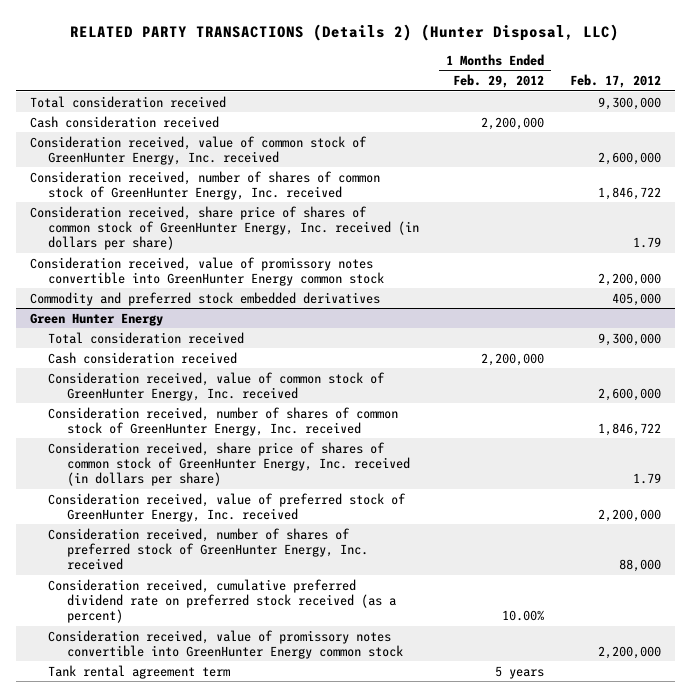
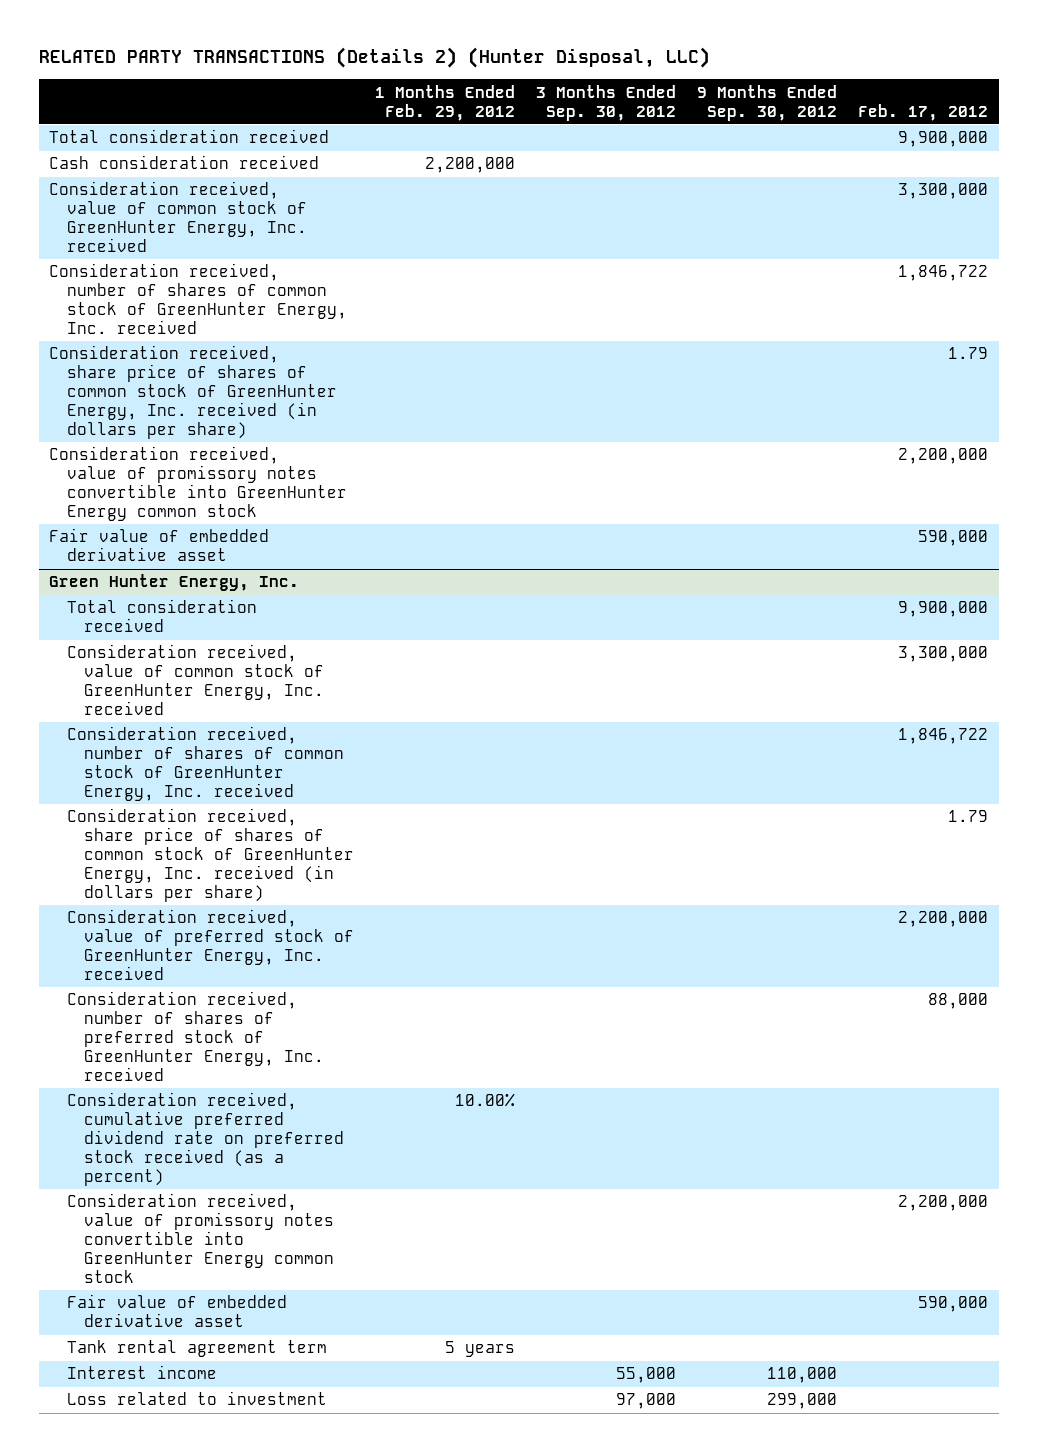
- | 1 Months Ended Feb. 29, 2012 | Feb. 17, 2012
+ | 1 Months Ended Feb. 29, 2012 | 3 Months Ended Sep. 30, 2012 | 9 Months Ended Sep. 30, 2012 | Feb. 17, 2012
- Total consideration received | | 9,300,000
+ Total consideration received | | | | 9,900,000
- Consideration received, value of common stock of GreenHunter Energy, Inc. received | | 2,600,000
+ Consideration received, value of common stock of GreenHunter Energy, Inc. received | | | | 3,300,000
- Commodity and preferred stock embedded derivatives | | 405,000
- Green Hunter Energy
- Total consideration received | | 9,300,000
- Cash consideration received | 2,200,000 |
- Consideration received, value of common stock of GreenHunter Energy, Inc. received | | 2,600,000
+ Fair value of embedded derivative asset | | | | 590,000
+ Green Hunter Energy, Inc.
+ Total consideration received | | | | 9,900,000
+ Consideration received, value of common stock of GreenHunter Energy, Inc. received | | | | 3,300,000
+ Fair value of embedded derivative asset | | | | 590,000
+ Interest income | | 55,000 | 110,000 |
+ Loss related to investment | | 97,000 | 299,000 |

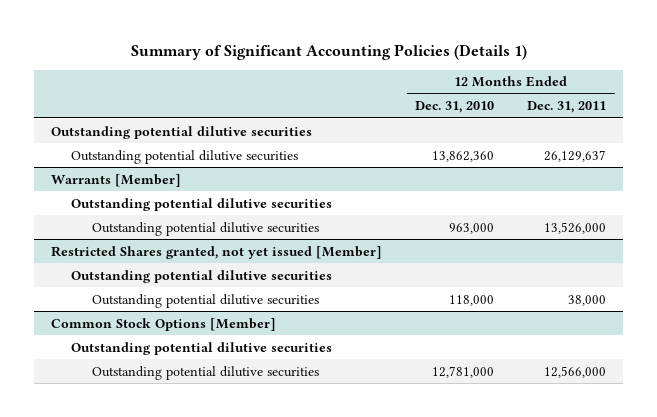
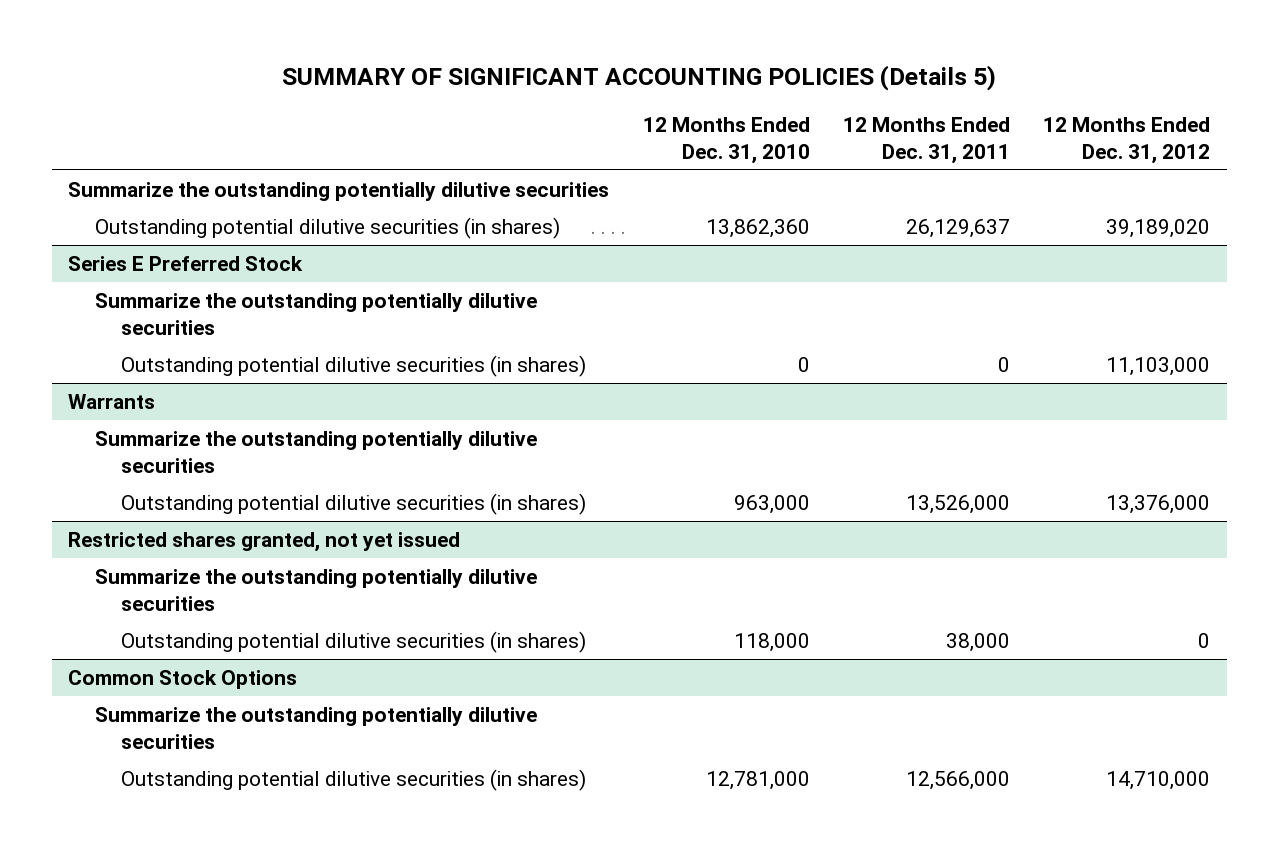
- Summary of Significant Accounting Policies (Details 1)
+ SUMMARY OF SIGNIFICANT ACCOUNTING POLICIES (Details 5)
- | 12 Months Ended Dec. 31, 2010 | 12 Months Ended Dec. 31, 2011
+ | 12 Months Ended Dec. 31, 2010 | 12 Months Ended Dec. 31, 2011 | 12 Months Ended Dec. 31, 2012
- Outstanding potential dilutive securities
- Outstanding potential dilutive securities | 13,862,360 | 26,129,637
- Warrants [Member]
- Outstanding potential dilutive securities
- Outstanding potential dilutive securities | 963,000 | 13,526,000
- Restricted Shares granted, not yet issued [Member]
- Outstanding potential dilutive securities
- Outstanding potential dilutive securities | 118,000 | 38,000
- Common Stock Options [Member]
- Outstanding potential dilutive securities
- Outstanding potential dilutive securities | 12,781,000 | 12,566,000
+ Summarize the outstanding potentially dilutive securities
+ Outstanding potential dilutive securities (in shares) | 13,862,360 | 26,129,637 | 39,189,020
+ Series E Preferred Stock
+ Summarize the outstanding potentially dilutive securities
+ Outstanding potential dilutive securities (in shares) | 0 | 0 | 11,103,000
+ Warrants
+ Summarize the outstanding potentially dilutive securities
+ Outstanding potential dilutive securities (in shares) | 963,000 | 13,526,000 | 13,376,000
+ Restricted shares granted, not yet issued
+ Summarize the outstanding potentially dilutive securities
+ Outstanding potential dilutive securities (in shares) | 118,000 | 38,000 | 0
+ Common Stock Options
+ Summarize the outstanding potentially dilutive securities
+ Outstanding potential dilutive securities (in shares) | 12,781,000 | 12,566,000 | 14,710,000

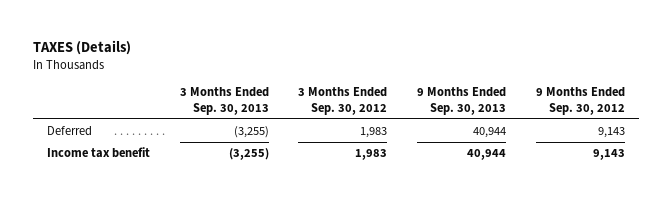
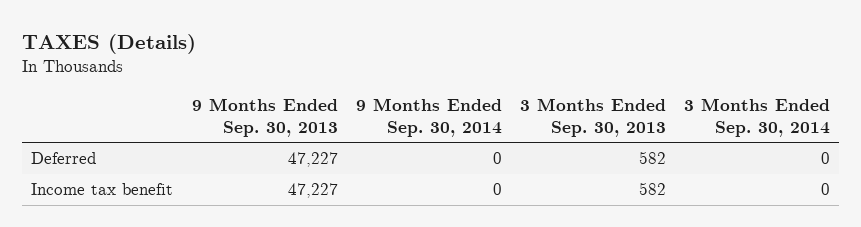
- | 3 Months Ended Sep. 30, 2013 | 3 Months Ended Sep. 30, 2012 | 9 Months Ended Sep. 30, 2013 | 9 Months Ended Sep. 30, 2012
+ | 9 Months Ended Sep. 30, 2013 | 9 Months Ended Sep. 30, 2014 | 3 Months Ended Sep. 30, 2013 | 3 Months Ended Sep. 30, 2014
- Deferred | (3,255) | 1,983 | 40,944 | 9,143
- Income tax benefit | (3,255) | 1,983 | 40,944 | 9,143
+ Deferred | 47,227 | 0 | 582 | 0
+ Income tax benefit | 47,227 | 0 | 582 | 0

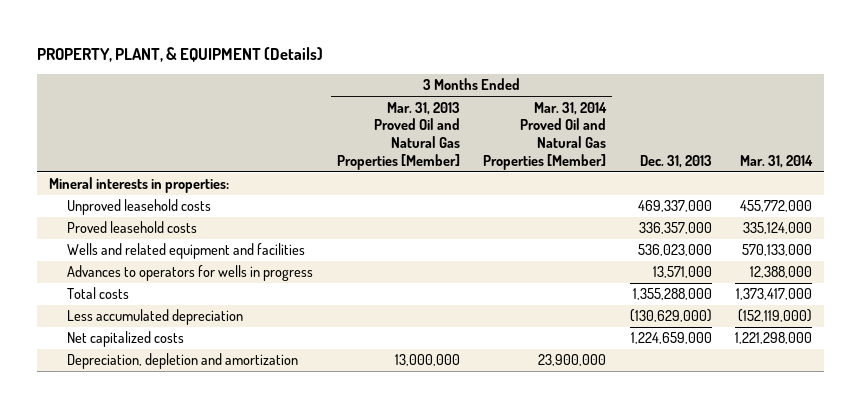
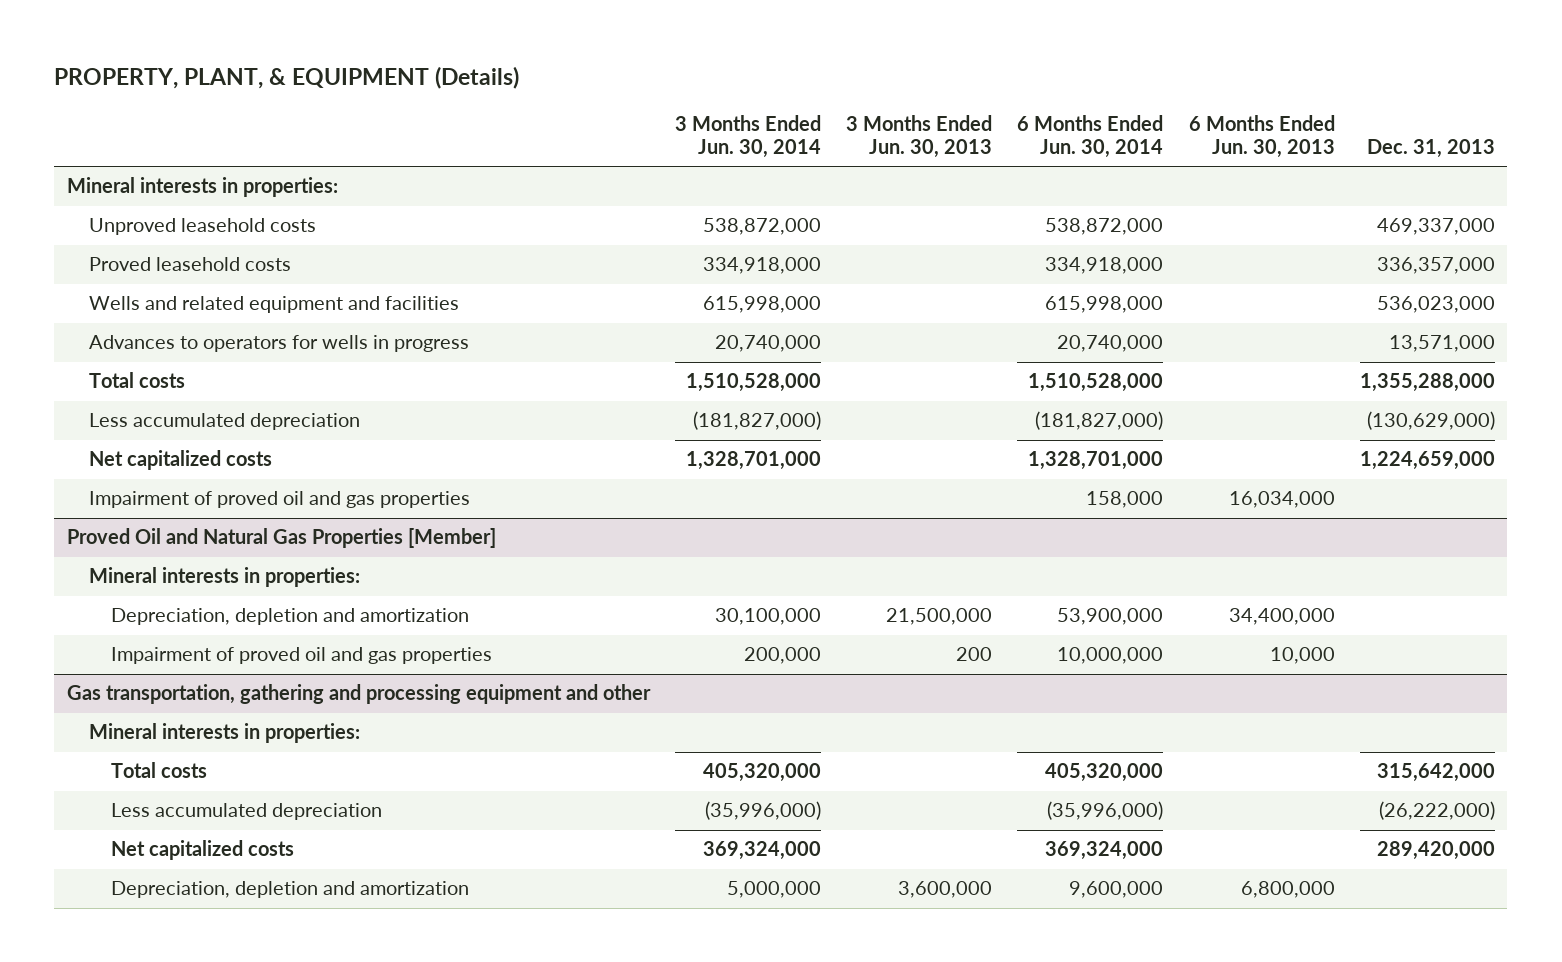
- | 3 Months Ended Mar. 31, 2013 Proved Oil and Natural Gas Properties [Member] | 3 Months Ended Mar. 31, 2014 Proved Oil and Natural Gas Properties [Member] | Dec. 31, 2013 | Mar. 31, 2014
+ | 3 Months Ended Jun. 30, 2014 | 3 Months Ended Jun. 30, 2013 | 6 Months Ended Jun. 30, 2014 | 6 Months Ended Jun. 30, 2013 | Dec. 31, 2013
+ Impairment of proved oil and gas properties | | | 158,000 | 16,034,000 |
+ Proved Oil and Natural Gas Properties [Member]
+ Mineral interests in properties:
+ Impairment of proved oil and gas properties | 200,000 | 200 | 10,000,000 | 10,000 |
+ Gas transportation, gathering and processing equipment and other
+ Mineral interests in properties:
+ Total costs | 405,320,000 | | 405,320,000 | | 315,642,000
+ Less accumulated depreciation | (35,996,000) | | (35,996,000) | | (26,222,000)
+ Net capitalized costs | 369,324,000 | | 369,324,000 | | 289,420,000
+ Depreciation, depletion and amortization | 5,000,000 | 3,600,000 | 9,600,000 | 6,800,000 |

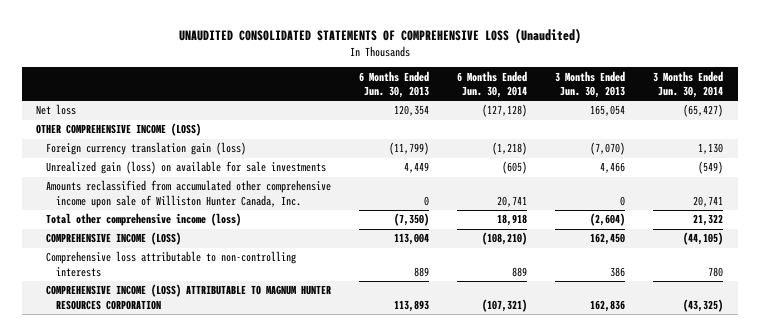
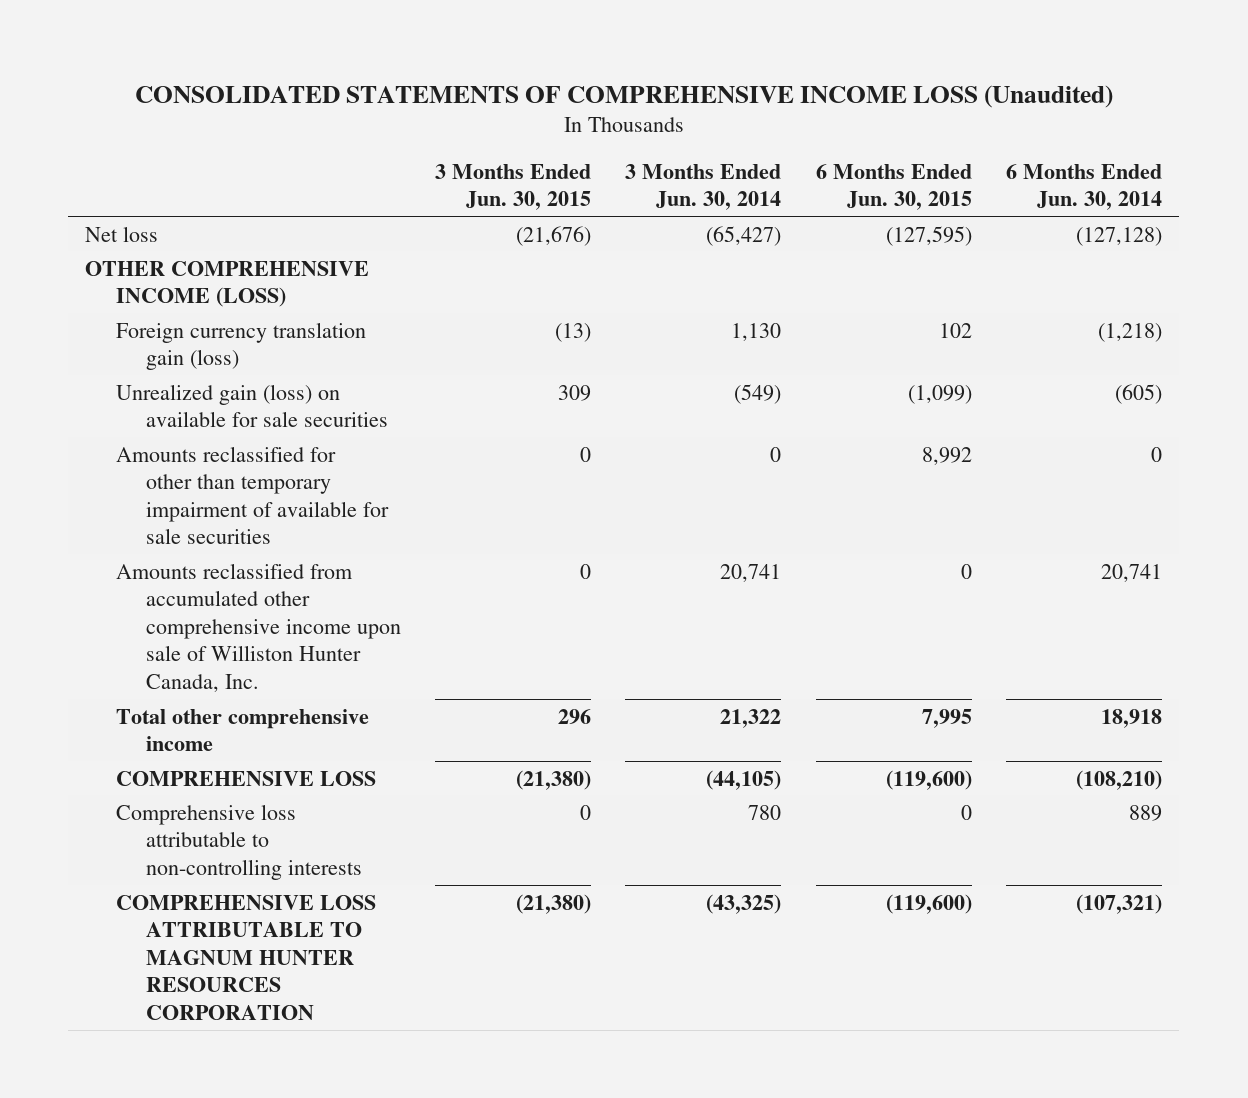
- UNAUDITED CONSOLIDATED STATEMENTS OF COMPREHENSIVE LOSS (Unaudited)
+ CONSOLIDATED STATEMENTS OF COMPREHENSIVE INCOME LOSS (Unaudited)
- | 6 Months Ended Jun. 30, 2013 | 6 Months Ended Jun. 30, 2014 | 3 Months Ended Jun. 30, 2013 | 3 Months Ended Jun. 30, 2014
+ | 3 Months Ended Jun. 30, 2015 | 3 Months Ended Jun. 30, 2014 | 6 Months Ended Jun. 30, 2015 | 6 Months Ended Jun. 30, 2014
- Unrealized gain (loss) on available for sale investments | 4,449 | (605) | 4,466 | (549)
+ Unrealized gain (loss) on available for sale securities | 309 | (549) | (1,099) | (605)
+ Amounts reclassified for other than temporary impairment of available for sale securities | 0 | 0 | 8,992 | 0
- Total other comprehensive income (loss) | (7,350) | 18,918 | (2,604) | 21,322
- COMPREHENSIVE INCOME (LOSS) | 113,004 | (108,210) | 162,450 | (44,105)
+ Total other comprehensive income | 296 | 21,322 | 7,995 | 18,918
+ COMPREHENSIVE LOSS | (21,380) | (44,105) | (119,600) | (108,210)
- COMPREHENSIVE INCOME (LOSS) ATTRIBUTABLE TO MAGNUM HUNTER RESOURCES CORPORATION | 113,893 | (107,321) | 162,836 | (43,325)
+ COMPREHENSIVE LOSS ATTRIBUTABLE TO MAGNUM HUNTER RESOURCES CORPORATION | (21,380) | (43,325) | (119,600) | (107,321)

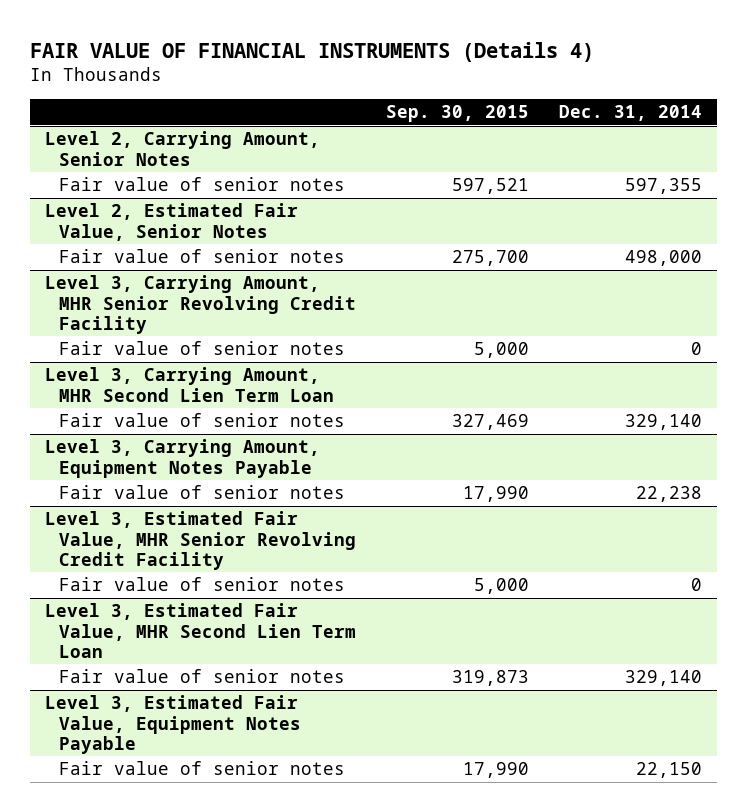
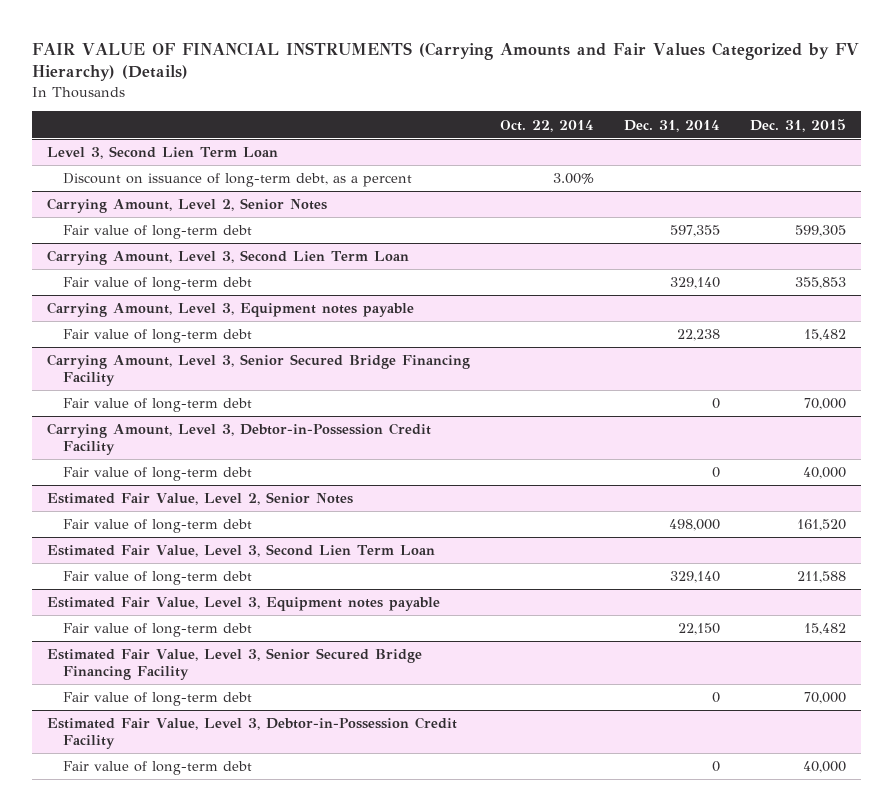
- FAIR VALUE OF FINANCIAL INSTRUMENTS (Details 4)
+ FAIR VALUE OF FINANCIAL INSTRUMENTS (Carrying Amounts and Fair Values Categorized by FV Hierarchy) (Details)
- | Sep. 30, 2015 | Dec. 31, 2014
+ | Oct. 22, 2014 | Dec. 31, 2014 | Dec. 31, 2015
- Level 2, Carrying Amount, Senior Notes
- Fair value of senior notes | 597,521 | 597,355
- Level 2, Estimated Fair Value, Senior Notes
- Fair value of senior notes | 275,700 | 498,000
- Level 3, Carrying Amount, MHR Senior Revolving Credit Facility
- Fair value of senior notes | 5,000 | 0
- Level 3, Carrying Amount, MHR Second Lien Term Loan
- Fair value of senior notes | 327,469 | 329,140
- Level 3, Carrying Amount, Equipment Notes Payable
- Fair value of senior notes | 17,990 | 22,238
- Level 3, Estimated Fair Value, MHR Senior Revolving Credit Facility
- Fair value of senior notes | 5,000 | 0
- Level 3, Estimated Fair Value, MHR Second Lien Term Loan
- Fair value of senior notes | 319,873 | 329,140
- Level 3, Estimated Fair Value, Equipment Notes Payable
- Fair value of senior notes | 17,990 | 22,150
+ Level 3, Second Lien Term Loan
+ Discount on issuance of long-term debt, as a percent | 3.00% | |
+ Carrying Amount, Level 2, Senior Notes
+ Fair value of long-term debt | | 597,355 | 599,305
+ Carrying Amount, Level 3, Second Lien Term Loan
+ Fair value of long-term debt | | 329,140 | 355,853
+ Carrying Amount, Level 3, Equipment notes payable
+ Fair value of long-term debt | | 22,238 | 15,482
+ Carrying Amount, Level 3, Senior Secured Bridge Financing Facility
+ Fair value of long-term debt | | 0 | 70,000
+ Carrying Amount, Level 3, Debtor-in-Possession Credit Facility
+ Fair value of long-term debt | | 0 | 40,000
+ Estimated Fair Value, Level 2, Senior Notes
+ Fair value of long-term debt | | 498,000 | 161,520
+ Estimated Fair Value, Level 3, Second Lien Term Loan
+ Fair value of long-term debt | | 329,140 | 211,588
+ Estimated Fair Value, Level 3, Equipment notes payable
+ Fair value of long-term debt | | 22,150 | 15,482
+ Estimated Fair Value, Level 3, Senior Secured Bridge Financing Facility
+ Fair value of long-term debt | | 0 | 70,000
+ Estimated Fair Value, Level 3, Debtor-in-Possession Credit Facility
+ Fair value of long-term debt | | 0 | 40,000

